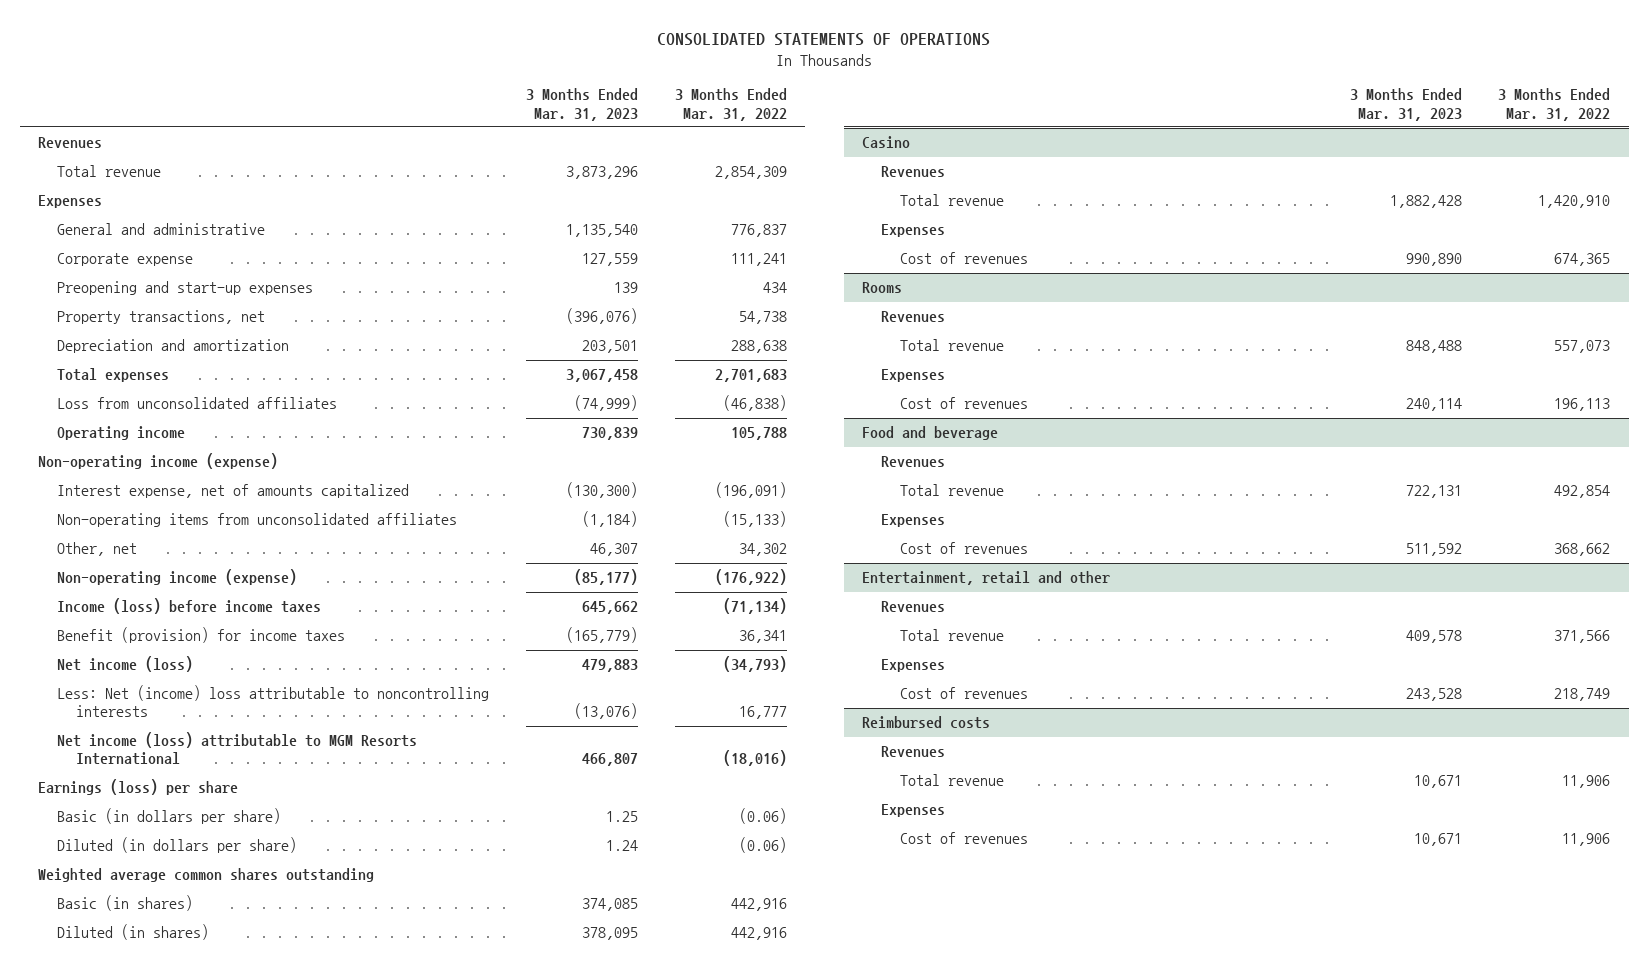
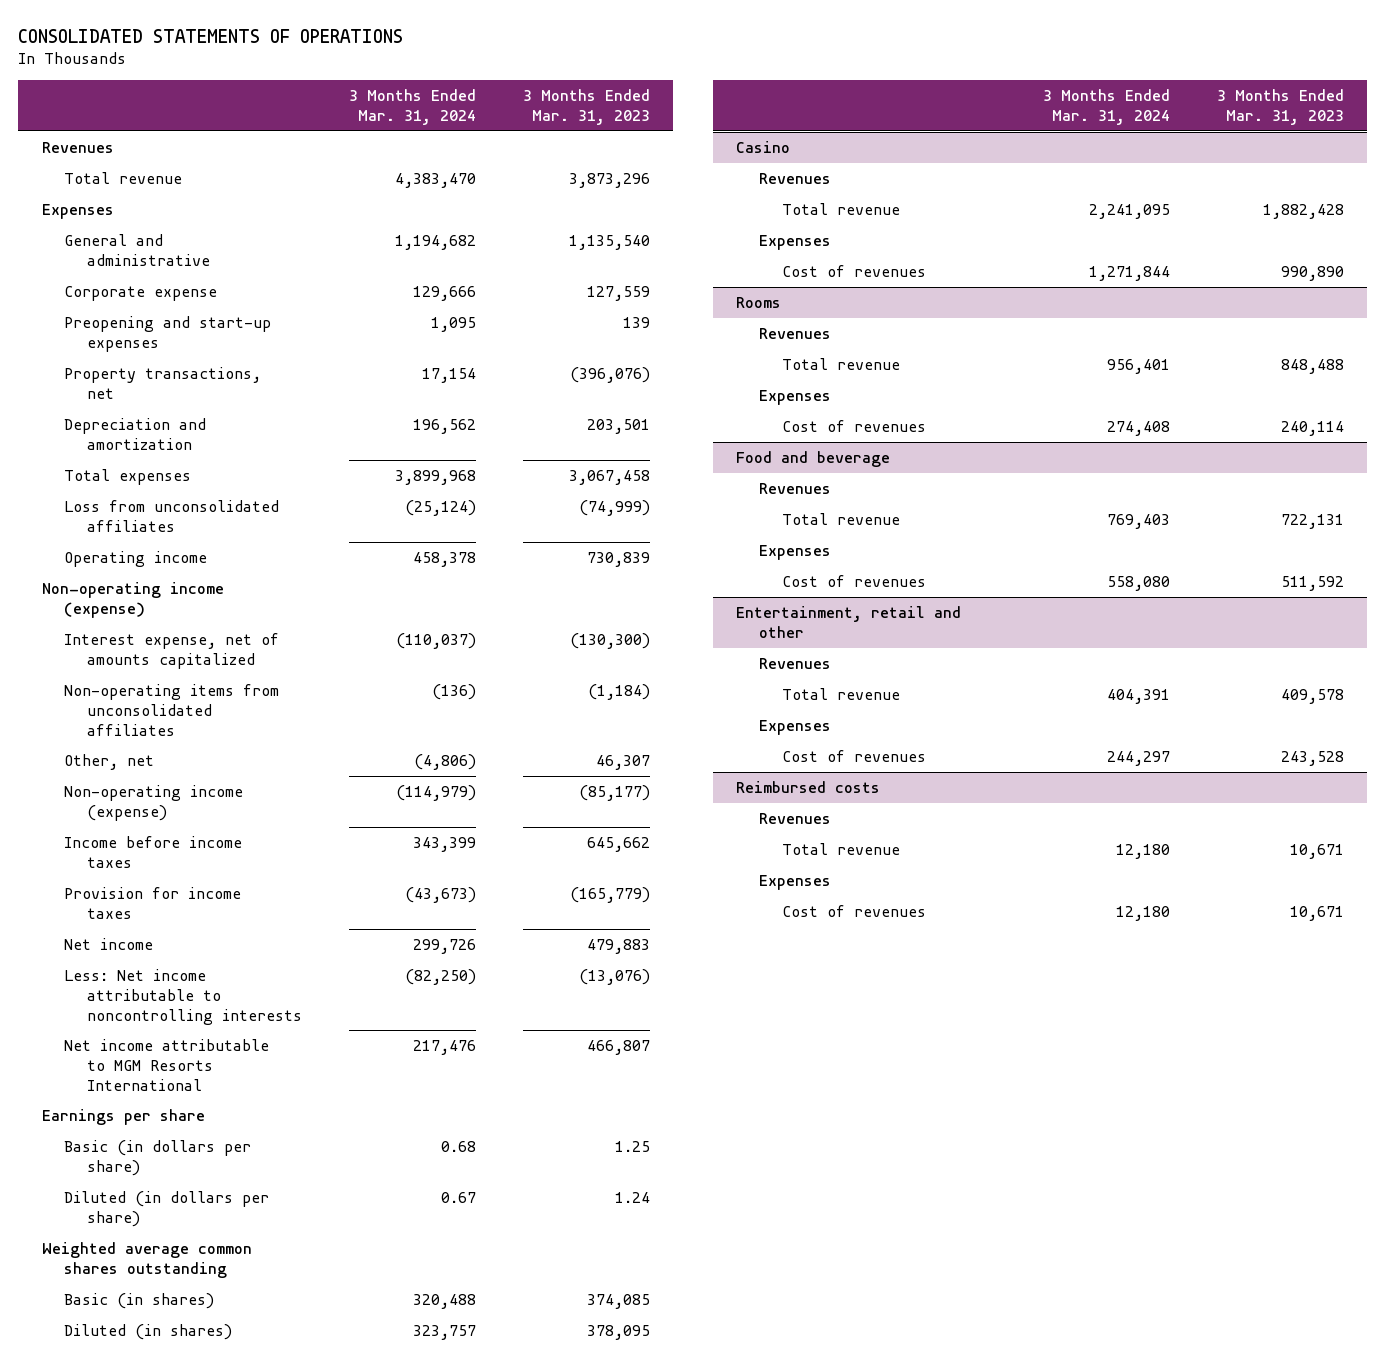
- | 3 Months Ended Mar. 31, 2023 | 3 Months Ended Mar. 31, 2022
+ | 3 Months Ended Mar. 31, 2024 | 3 Months Ended Mar. 31, 2023
- Income (loss) before income taxes | 645,662 | (71,134)
- Benefit (provision) for income taxes | (165,779) | 36,341
- Net income (loss) | 479,883 | (34,793)
- Less: Net (income) loss attributable to noncontrolling interests | (13,076) | 16,777
- Net income (loss) attributable to MGM Resorts International | 466,807 | (18,016)
- Earnings (loss) per share
+ Income before income taxes | 343,399 | 645,662
+ Provision for income taxes | (43,673) | (165,779)
+ Net income | 299,726 | 479,883
+ Less: Net income attributable to noncontrolling interests | (82,250) | (13,076)
+ Net income attributable to MGM Resorts International | 217,476 | 466,807
+ Earnings per share

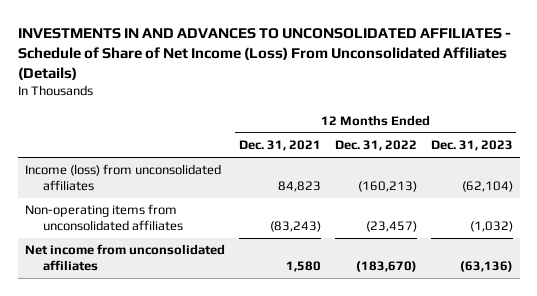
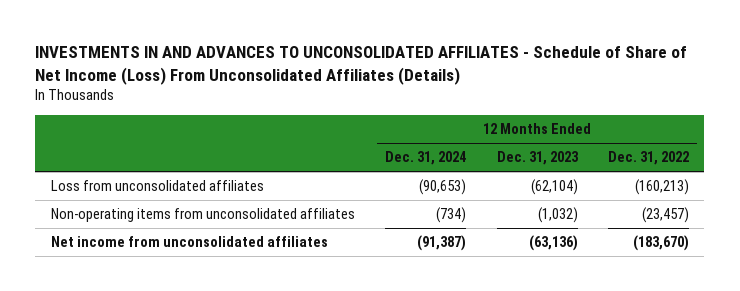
- | 12 Months Ended Dec. 31, 2021 | 12 Months Ended Dec. 31, 2022 | 12 Months Ended Dec. 31, 2023
+ | 12 Months Ended Dec. 31, 2024 | 12 Months Ended Dec. 31, 2023 | 12 Months Ended Dec. 31, 2022
- Income (loss) from unconsolidated affiliates | 84,823 | (160,213) | (62,104)
+ Loss from unconsolidated affiliates | (90,653) | (62,104) | (160,213)

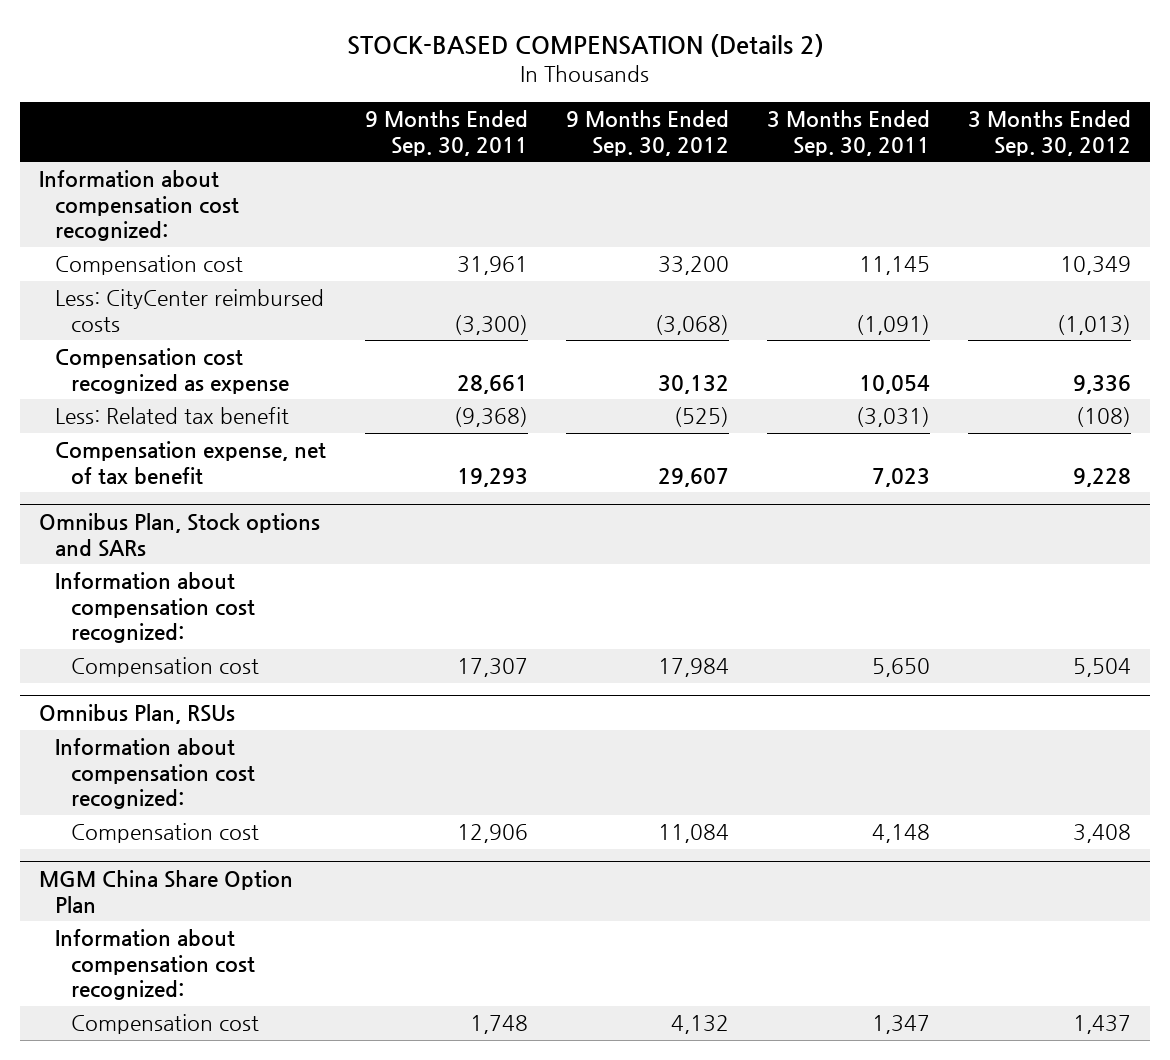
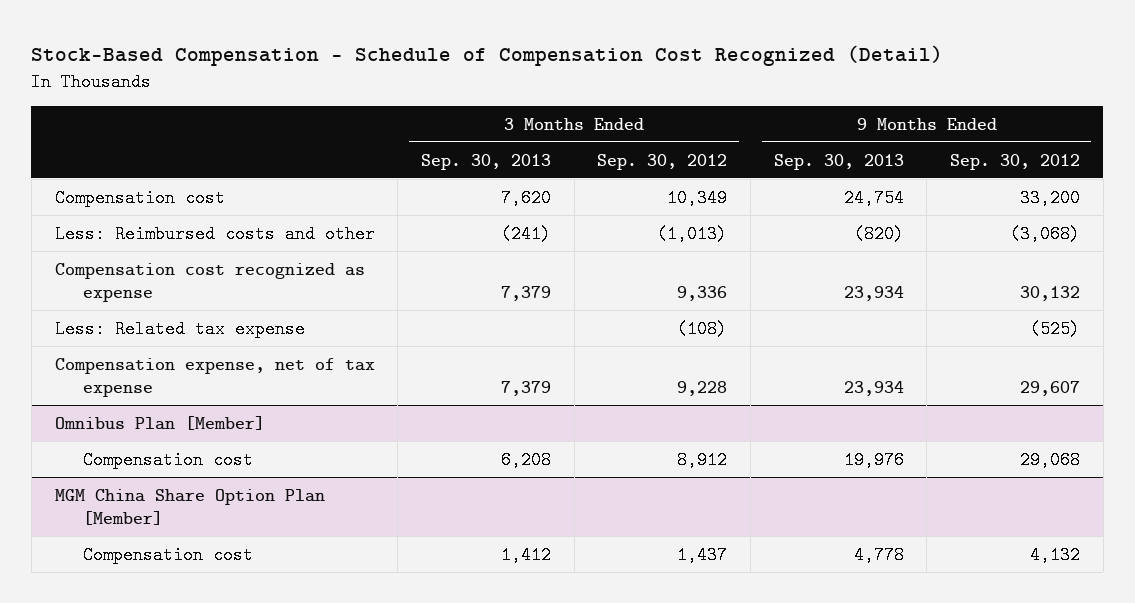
- STOCK-BASED COMPENSATION (Details 2)
+ Stock-Based Compensation - Schedule of Compensation Cost Recognized (Detail)
- | 9 Months Ended Sep. 30, 2011 | 9 Months Ended Sep. 30, 2012 | 3 Months Ended Sep. 30, 2011 | 3 Months Ended Sep. 30, 2012
+ | 3 Months Ended Sep. 30, 2013 | 3 Months Ended Sep. 30, 2012 | 9 Months Ended Sep. 30, 2013 | 9 Months Ended Sep. 30, 2012
- Information about compensation cost recognized:
- Less: CityCenter reimbursed costs | (3,300) | (3,068) | (1,091) | (1,013)
+ Less: Reimbursed costs and other | (241) | (1,013) | (820) | (3,068)
- Less: Related tax benefit | (9,368) | (525) | (3,031) | (108)
- Compensation expense, net of tax benefit | 19,293 | 29,607 | 7,023 | 9,228
- Omnibus Plan, Stock options and SARs
- Information about compensation cost recognized:
- Compensation cost | 17,307 | 17,984 | 5,650 | 5,504
- Omnibus Plan, RSUs
- Information about compensation cost recognized:
- Compensation cost | 12,906 | 11,084 | 4,148 | 3,408
- MGM China Share Option Plan
- Information about compensation cost recognized:
+ Less: Related tax expense | | (108) | | (525)
+ Compensation expense, net of tax expense | 7,379 | 9,228 | 23,934 | 29,607
+ Omnibus Plan [Member]
+ Compensation cost | 6,208 | 8,912 | 19,976 | 29,068
+ MGM China Share Option Plan [Member]

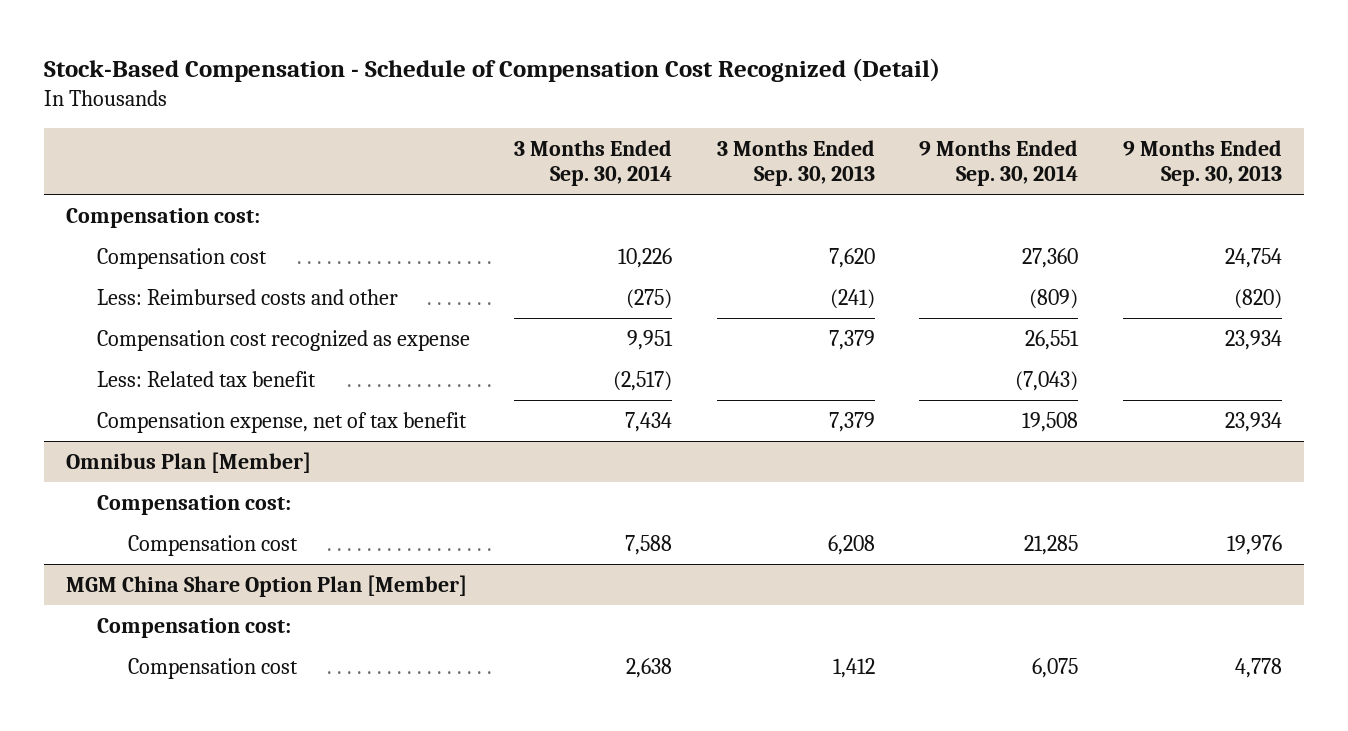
- | 3 Months Ended Sep. 30, 2013 | 3 Months Ended Sep. 30, 2012 | 9 Months Ended Sep. 30, 2013 | 9 Months Ended Sep. 30, 2012
+ | 3 Months Ended Sep. 30, 2014 | 3 Months Ended Sep. 30, 2013 | 9 Months Ended Sep. 30, 2014 | 9 Months Ended Sep. 30, 2013
+ Compensation cost:
- Less: Related tax expense | | (108) | | (525)
- Compensation expense, net of tax expense | 7,379 | 9,228 | 23,934 | 29,607
+ Less: Related tax benefit | (2,517) | | (7,043) |
+ Compensation expense, net of tax benefit | 7,434 | 7,379 | 19,508 | 23,934
@ Omnibus Plan [Member]
+ Compensation cost:
@ MGM China Share Option Plan [Member]
+ Compensation cost:

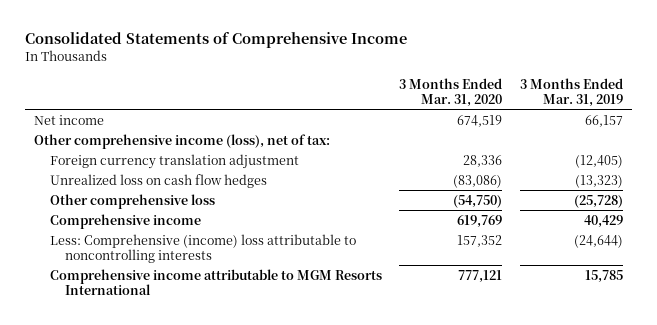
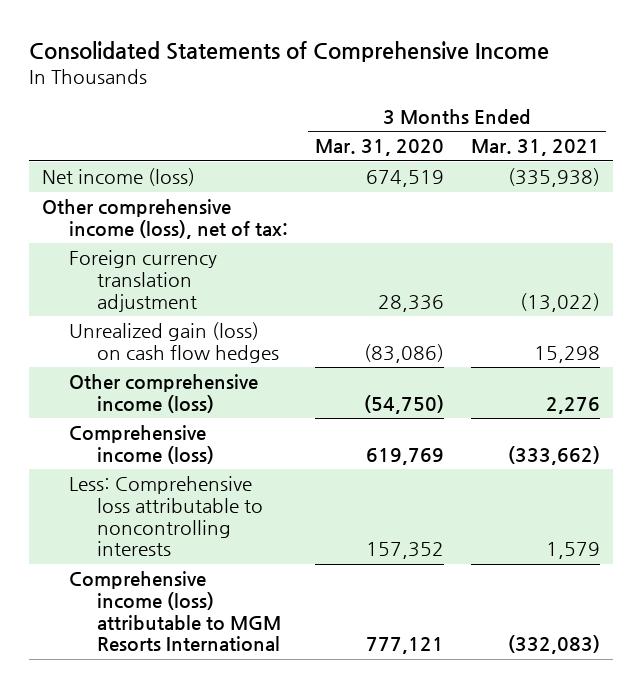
- | 3 Months Ended Mar. 31, 2020 | 3 Months Ended Mar. 31, 2019
+ | 3 Months Ended Mar. 31, 2020 | 3 Months Ended Mar. 31, 2021
- Net income | 674,519 | 66,157
+ Net income (loss) | 674,519 | (335,938)
- Unrealized loss on cash flow hedges | (83,086) | (13,323)
- Other comprehensive loss | (54,750) | (25,728)
- Comprehensive income | 619,769 | 40,429
- Less: Comprehensive (income) loss attributable to noncontrolling interests | 157,352 | (24,644)
- Comprehensive income attributable to MGM Resorts International | 777,121 | 15,785
+ Unrealized gain (loss) on cash flow hedges | (83,086) | 15,298
+ Other comprehensive income (loss) | (54,750) | 2,276
+ Comprehensive income (loss) | 619,769 | (333,662)
+ Less: Comprehensive loss attributable to noncontrolling interests | 157,352 | 1,579
+ Comprehensive income (loss) attributable to MGM Resorts International | 777,121 | (332,083)

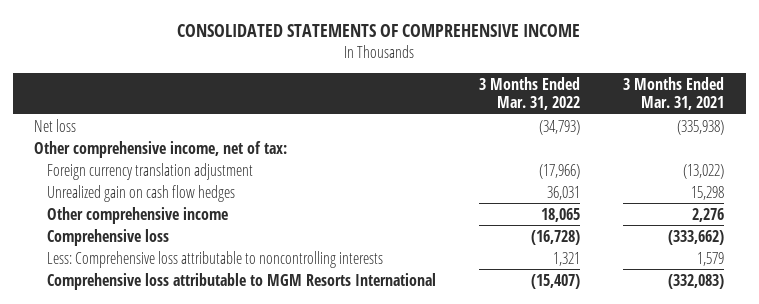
- Consolidated Statements of Comprehensive Income
+ CONSOLIDATED STATEMENTS OF COMPREHENSIVE INCOME
- | 3 Months Ended Mar. 31, 2020 | 3 Months Ended Mar. 31, 2021
+ | 3 Months Ended Mar. 31, 2022 | 3 Months Ended Mar. 31, 2021
- Net income (loss) | 674,519 | (335,938)
- Other comprehensive income (loss), net of tax:
+ Net loss | (34,793) | (335,938)
+ Other comprehensive income, net of tax:
- Unrealized gain (loss) on cash flow hedges | (83,086) | 15,298
- Other comprehensive income (loss) | (54,750) | 2,276
- Comprehensive income (loss) | 619,769 | (333,662)
+ Unrealized gain on cash flow hedges | 36,031 | 15,298
+ Other comprehensive income | 18,065 | 2,276
+ Comprehensive loss | (16,728) | (333,662)
- Comprehensive income (loss) attributable to MGM Resorts International | 777,121 | (332,083)
+ Comprehensive loss attributable to MGM Resorts International | (15,407) | (332,083)

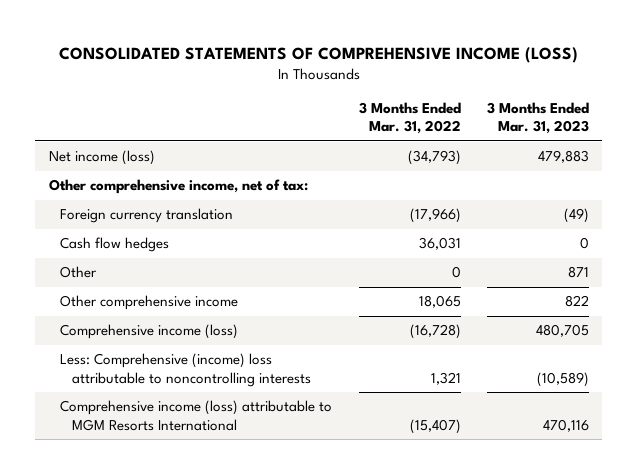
- CONSOLIDATED STATEMENTS OF COMPREHENSIVE INCOME
+ CONSOLIDATED STATEMENTS OF COMPREHENSIVE INCOME (LOSS)
- | 3 Months Ended Mar. 31, 2022 | 3 Months Ended Mar. 31, 2021
+ | 3 Months Ended Mar. 31, 2022 | 3 Months Ended Mar. 31, 2023
- Net loss | (34,793) | (335,938)
+ Net income (loss) | (34,793) | 479,883
- Foreign currency translation adjustment | (17,966) | (13,022)
- Unrealized gain on cash flow hedges | 36,031 | 15,298
+ Foreign currency translation | (17,966) | (49)
+ Cash flow hedges | 36,031 | 0
+ Other | 0 | 871
- Comprehensive loss | (16,728) | (333,662)
- Less: Comprehensive loss attributable to noncontrolling interests | 1,321 | 1,579
- Comprehensive loss attributable to MGM Resorts International | (15,407) | (332,083)
+ Comprehensive income (loss) | (16,728) | 480,705
+ Less: Comprehensive (income) loss attributable to noncontrolling interests | 1,321 | (10,589)
+ Comprehensive income (loss) attributable to MGM Resorts International | (15,407) | 470,116

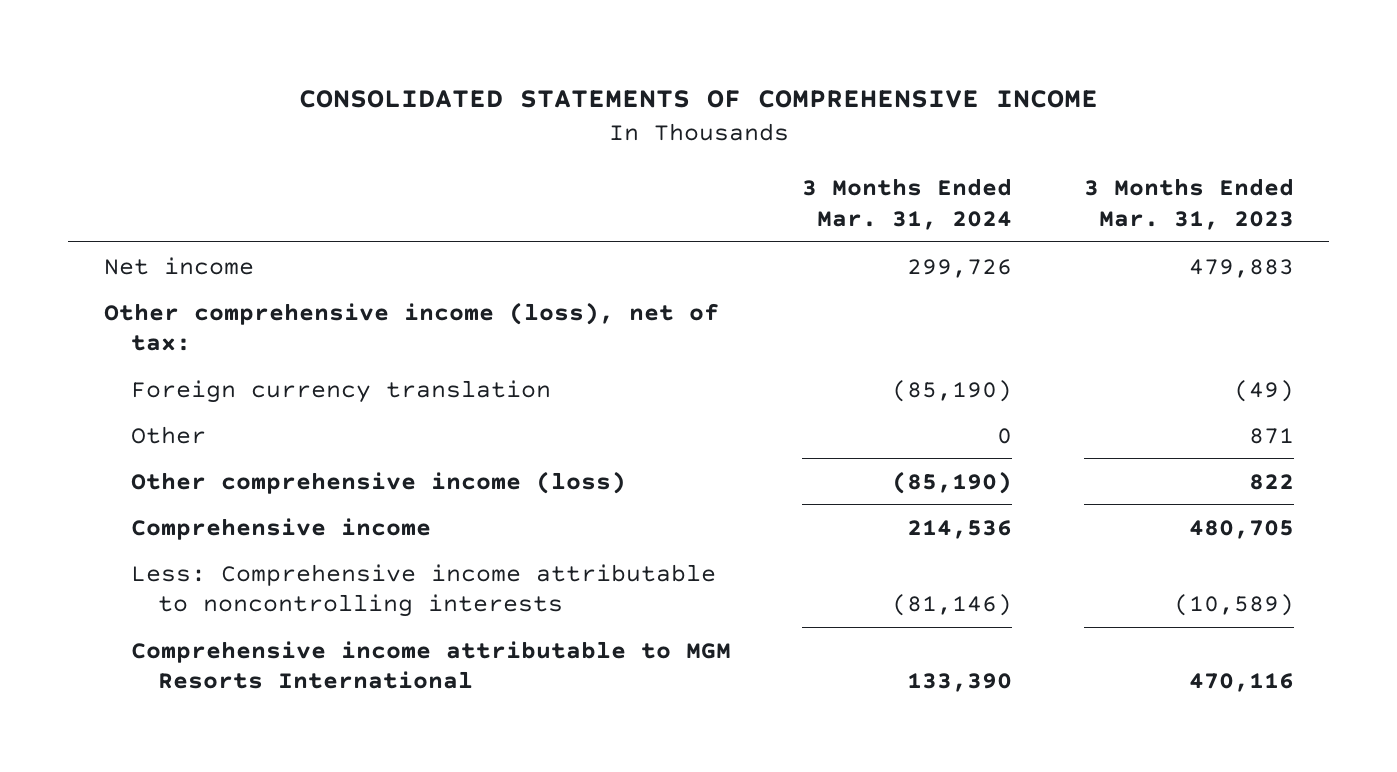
- CONSOLIDATED STATEMENTS OF COMPREHENSIVE INCOME (LOSS)
+ CONSOLIDATED STATEMENTS OF COMPREHENSIVE INCOME
- | 3 Months Ended Mar. 31, 2022 | 3 Months Ended Mar. 31, 2023
+ | 3 Months Ended Mar. 31, 2024 | 3 Months Ended Mar. 31, 2023
- Net income (loss) | (34,793) | 479,883
- Other comprehensive income, net of tax:
+ Net income | 299,726 | 479,883
+ Other comprehensive income (loss), net of tax:
- Cash flow hedges | 36,031 | 0
- Other comprehensive income | 18,065 | 822
- Comprehensive income (loss) | (16,728) | 480,705
- Less: Comprehensive (income) loss attributable to noncontrolling interests | 1,321 | (10,589)
- Comprehensive income (loss) attributable to MGM Resorts International | (15,407) | 470,116
+ Other comprehensive income (loss) | (85,190) | 822
+ Comprehensive income | 214,536 | 480,705
+ Less: Comprehensive income attributable to noncontrolling interests | (81,146) | (10,589)
+ Comprehensive income attributable to MGM Resorts International | 133,390 | 470,116

